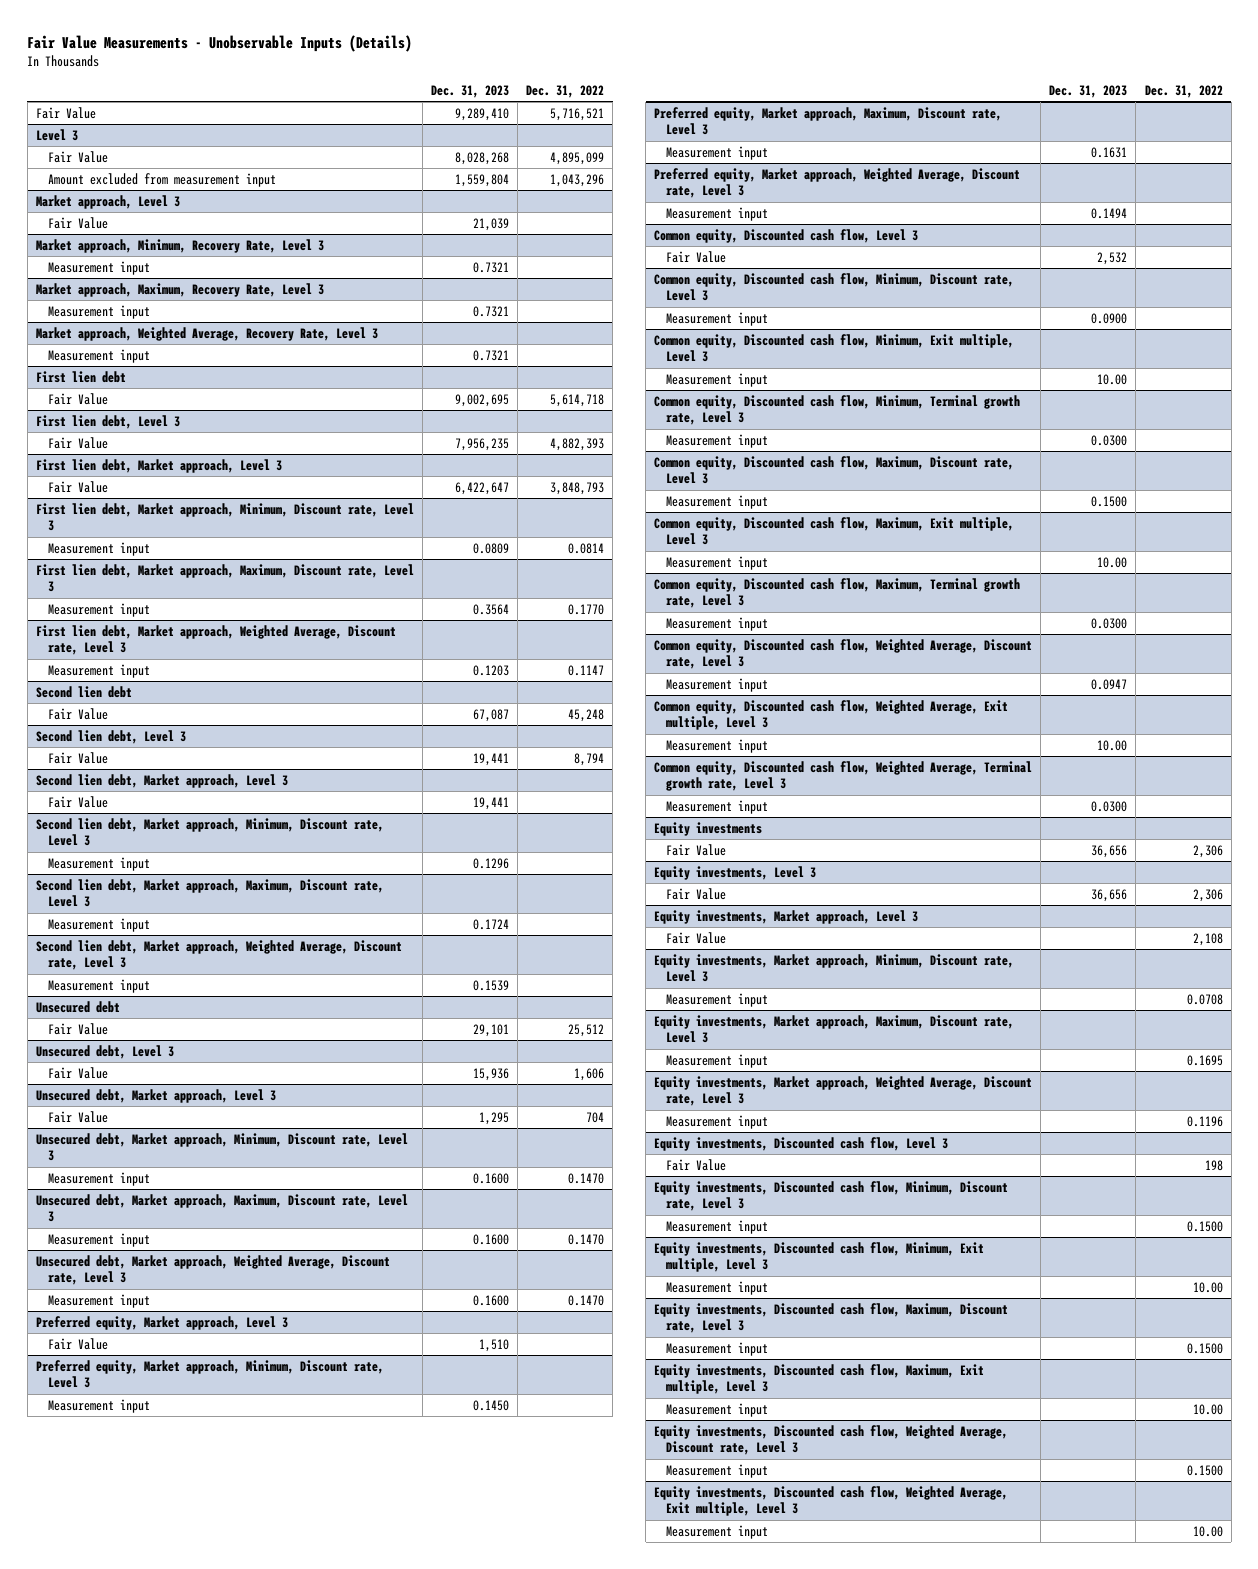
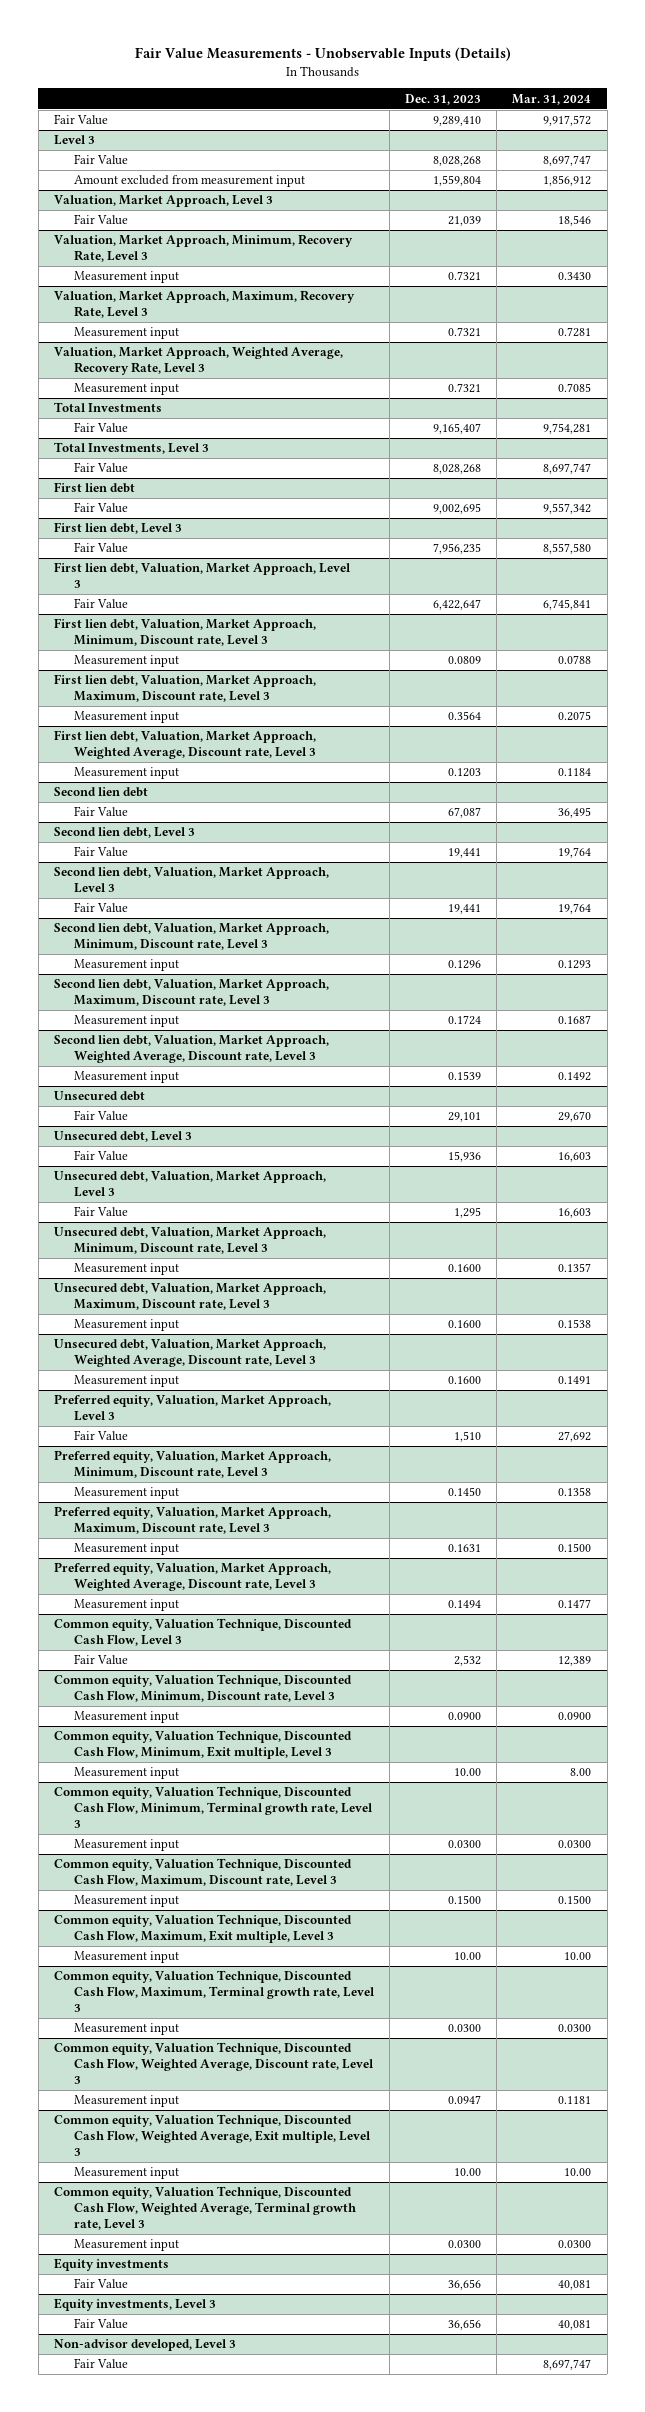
- | Dec. 31, 2023 | Dec. 31, 2022
+ | Dec. 31, 2023 | Mar. 31, 2024
- Market approach, Level 3
+ Valuation, Market Approach, Level 3
- Market approach, Minimum, Recovery Rate, Level 3
+ Valuation, Market Approach, Minimum, Recovery Rate, Level 3
- Market approach, Maximum, Recovery Rate, Level 3
+ Valuation, Market Approach, Maximum, Recovery Rate, Level 3
- Market approach, Weighted Average, Recovery Rate, Level 3
+ Valuation, Market Approach, Weighted Average, Recovery Rate, Level 3
+ Total Investments
+ Fair Value | 9,165,407 | 9,754,281
+ Total Investments, Level 3
+ Fair Value | 8,028,268 | 8,697,747
- First lien debt, Market approach, Level 3
+ First lien debt, Valuation, Market Approach, Level 3
- First lien debt, Market approach, Minimum, Discount rate, Level 3
+ First lien debt, Valuation, Market Approach, Minimum, Discount rate, Level 3
- First lien debt, Market approach, Maximum, Discount rate, Level 3
+ First lien debt, Valuation, Market Approach, Maximum, Discount rate, Level 3
- First lien debt, Market approach, Weighted Average, Discount rate, Level 3
+ First lien debt, Valuation, Market Approach, Weighted Average, Discount rate, Level 3
- Second lien debt, Market approach, Level 3
+ Second lien debt, Valuation, Market Approach, Level 3
- Second lien debt, Market approach, Minimum, Discount rate, Level 3
+ Second lien debt, Valuation, Market Approach, Minimum, Discount rate, Level 3
- Second lien debt, Market approach, Maximum, Discount rate, Level 3
+ Second lien debt, Valuation, Market Approach, Maximum, Discount rate, Level 3
- Second lien debt, Market approach, Weighted Average, Discount rate, Level 3
+ Second lien debt, Valuation, Market Approach, Weighted Average, Discount rate, Level 3
- Unsecured debt, Market approach, Level 3
+ Unsecured debt, Valuation, Market Approach, Level 3
- Unsecured debt, Market approach, Minimum, Discount rate, Level 3
+ Unsecured debt, Valuation, Market Approach, Minimum, Discount rate, Level 3
- Unsecured debt, Market approach, Maximum, Discount rate, Level 3
+ Unsecured debt, Valuation, Market Approach, Maximum, Discount rate, Level 3
- Unsecured debt, Market approach, Weighted Average, Discount rate, Level 3
+ Unsecured debt, Valuation, Market Approach, Weighted Average, Discount rate, Level 3
- Preferred equity, Market approach, Level 3
+ Preferred equity, Valuation, Market Approach, Level 3
- Preferred equity, Market approach, Minimum, Discount rate, Level 3
+ Preferred equity, Valuation, Market Approach, Minimum, Discount rate, Level 3
- Preferred equity, Market approach, Maximum, Discount rate, Level 3
+ Preferred equity, Valuation, Market Approach, Maximum, Discount rate, Level 3
- Preferred equity, Market approach, Weighted Average, Discount rate, Level 3
+ Preferred equity, Valuation, Market Approach, Weighted Average, Discount rate, Level 3
- Common equity, Discounted cash flow, Level 3
+ Common equity, Valuation Technique, Discounted Cash Flow, Level 3
- Common equity, Discounted cash flow, Minimum, Discount rate, Level 3
+ Common equity, Valuation Technique, Discounted Cash Flow, Minimum, Discount rate, Level 3
- Common equity, Discounted cash flow, Minimum, Exit multiple, Level 3
+ Common equity, Valuation Technique, Discounted Cash Flow, Minimum, Exit multiple, Level 3
- Common equity, Discounted cash flow, Minimum, Terminal growth rate, Level 3
+ Common equity, Valuation Technique, Discounted Cash Flow, Minimum, Terminal growth rate, Level 3
- Common equity, Discounted cash flow, Maximum, Discount rate, Level 3
+ Common equity, Valuation Technique, Discounted Cash Flow, Maximum, Discount rate, Level 3
- Common equity, Discounted cash flow, Maximum, Exit multiple, Level 3
+ Common equity, Valuation Technique, Discounted Cash Flow, Maximum, Exit multiple, Level 3
- Common equity, Discounted cash flow, Maximum, Terminal growth rate, Level 3
+ Common equity, Valuation Technique, Discounted Cash Flow, Maximum, Terminal growth rate, Level 3
- Common equity, Discounted cash flow, Weighted Average, Discount rate, Level 3
+ Common equity, Valuation Technique, Discounted Cash Flow, Weighted Average, Discount rate, Level 3
- Common equity, Discounted cash flow, Weighted Average, Exit multiple, Level 3
+ Common equity, Valuation Technique, Discounted Cash Flow, Weighted Average, Exit multiple, Level 3
- Common equity, Discounted cash flow, Weighted Average, Terminal growth rate, Level 3
+ Common equity, Valuation Technique, Discounted Cash Flow, Weighted Average, Terminal growth rate, Level 3
- Equity investments, Market approach, Level 3
- Fair Value | | 2,108
- Equity investments, Market approach, Minimum, Discount rate, Level 3
- Measurement input | | 0.0708
- Equity investments, Market approach, Maximum, Discount rate, Level 3
- Measurement input | | 0.1695
- Equity investments, Market approach, Weighted Average, Discount rate, Level 3
- Measurement input | | 0.1196
- Equity investments, Discounted cash flow, Level 3
+ Non-advisor developed, Level 3
- Equity investments, Discounted cash flow, Minimum, Discount rate, Level 3
- Measurement input | | 0.1500
- Equity investments, Discounted cash flow, Minimum, Exit multiple, Level 3
- Measurement input | | 10.00
- Equity investments, Discounted cash flow, Maximum, Discount rate, Level 3
- Measurement input | | 0.1500
- Equity investments, Discounted cash flow, Maximum, Exit multiple, Level 3
- Measurement input | | 10.00
- Equity investments, Discounted cash flow, Weighted Average, Discount rate, Level 3
- Measurement input | | 0.1500
- Equity investments, Discounted cash flow, Weighted Average, Exit multiple, Level 3
- Measurement input | | 10.00

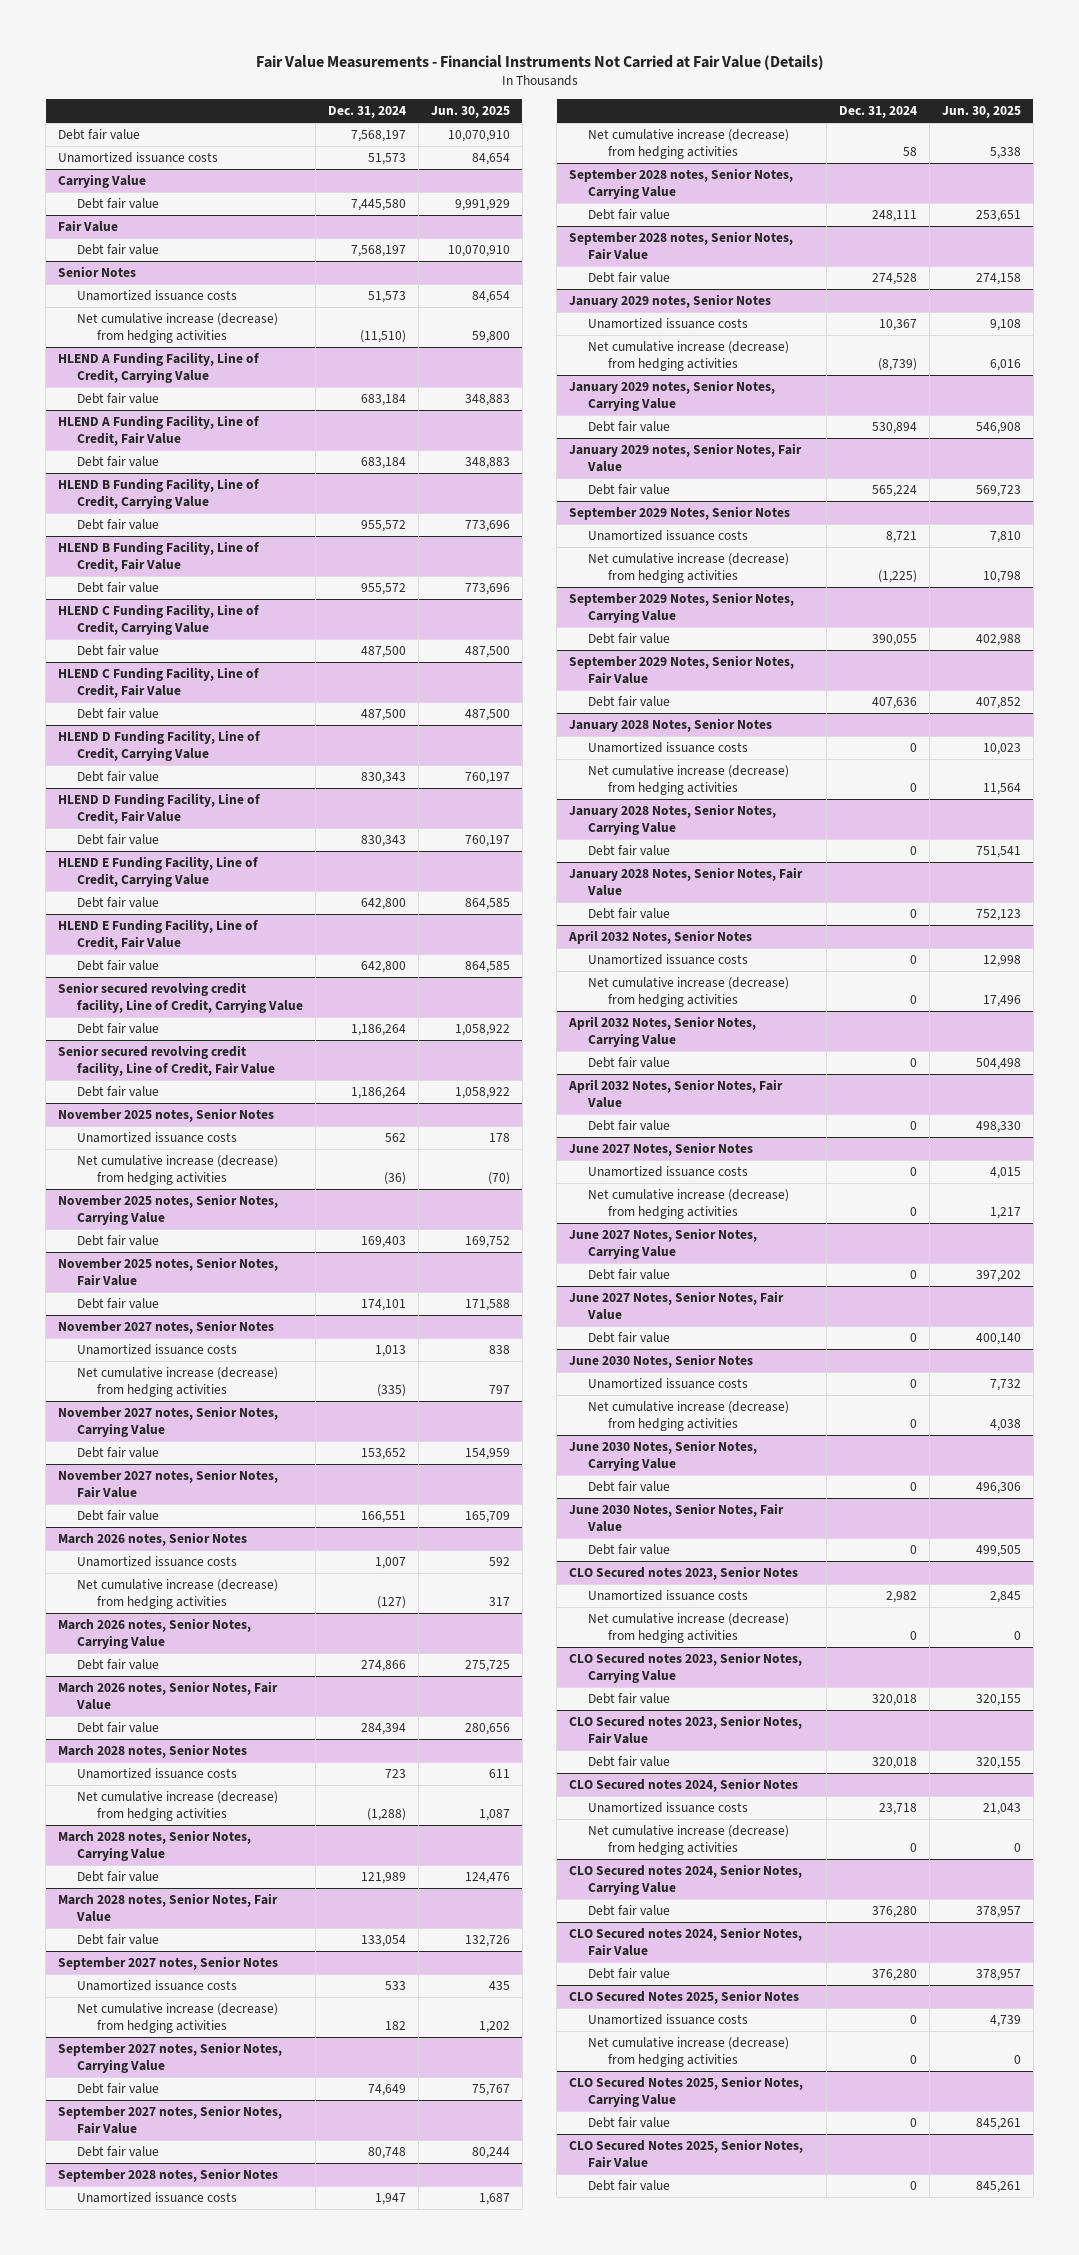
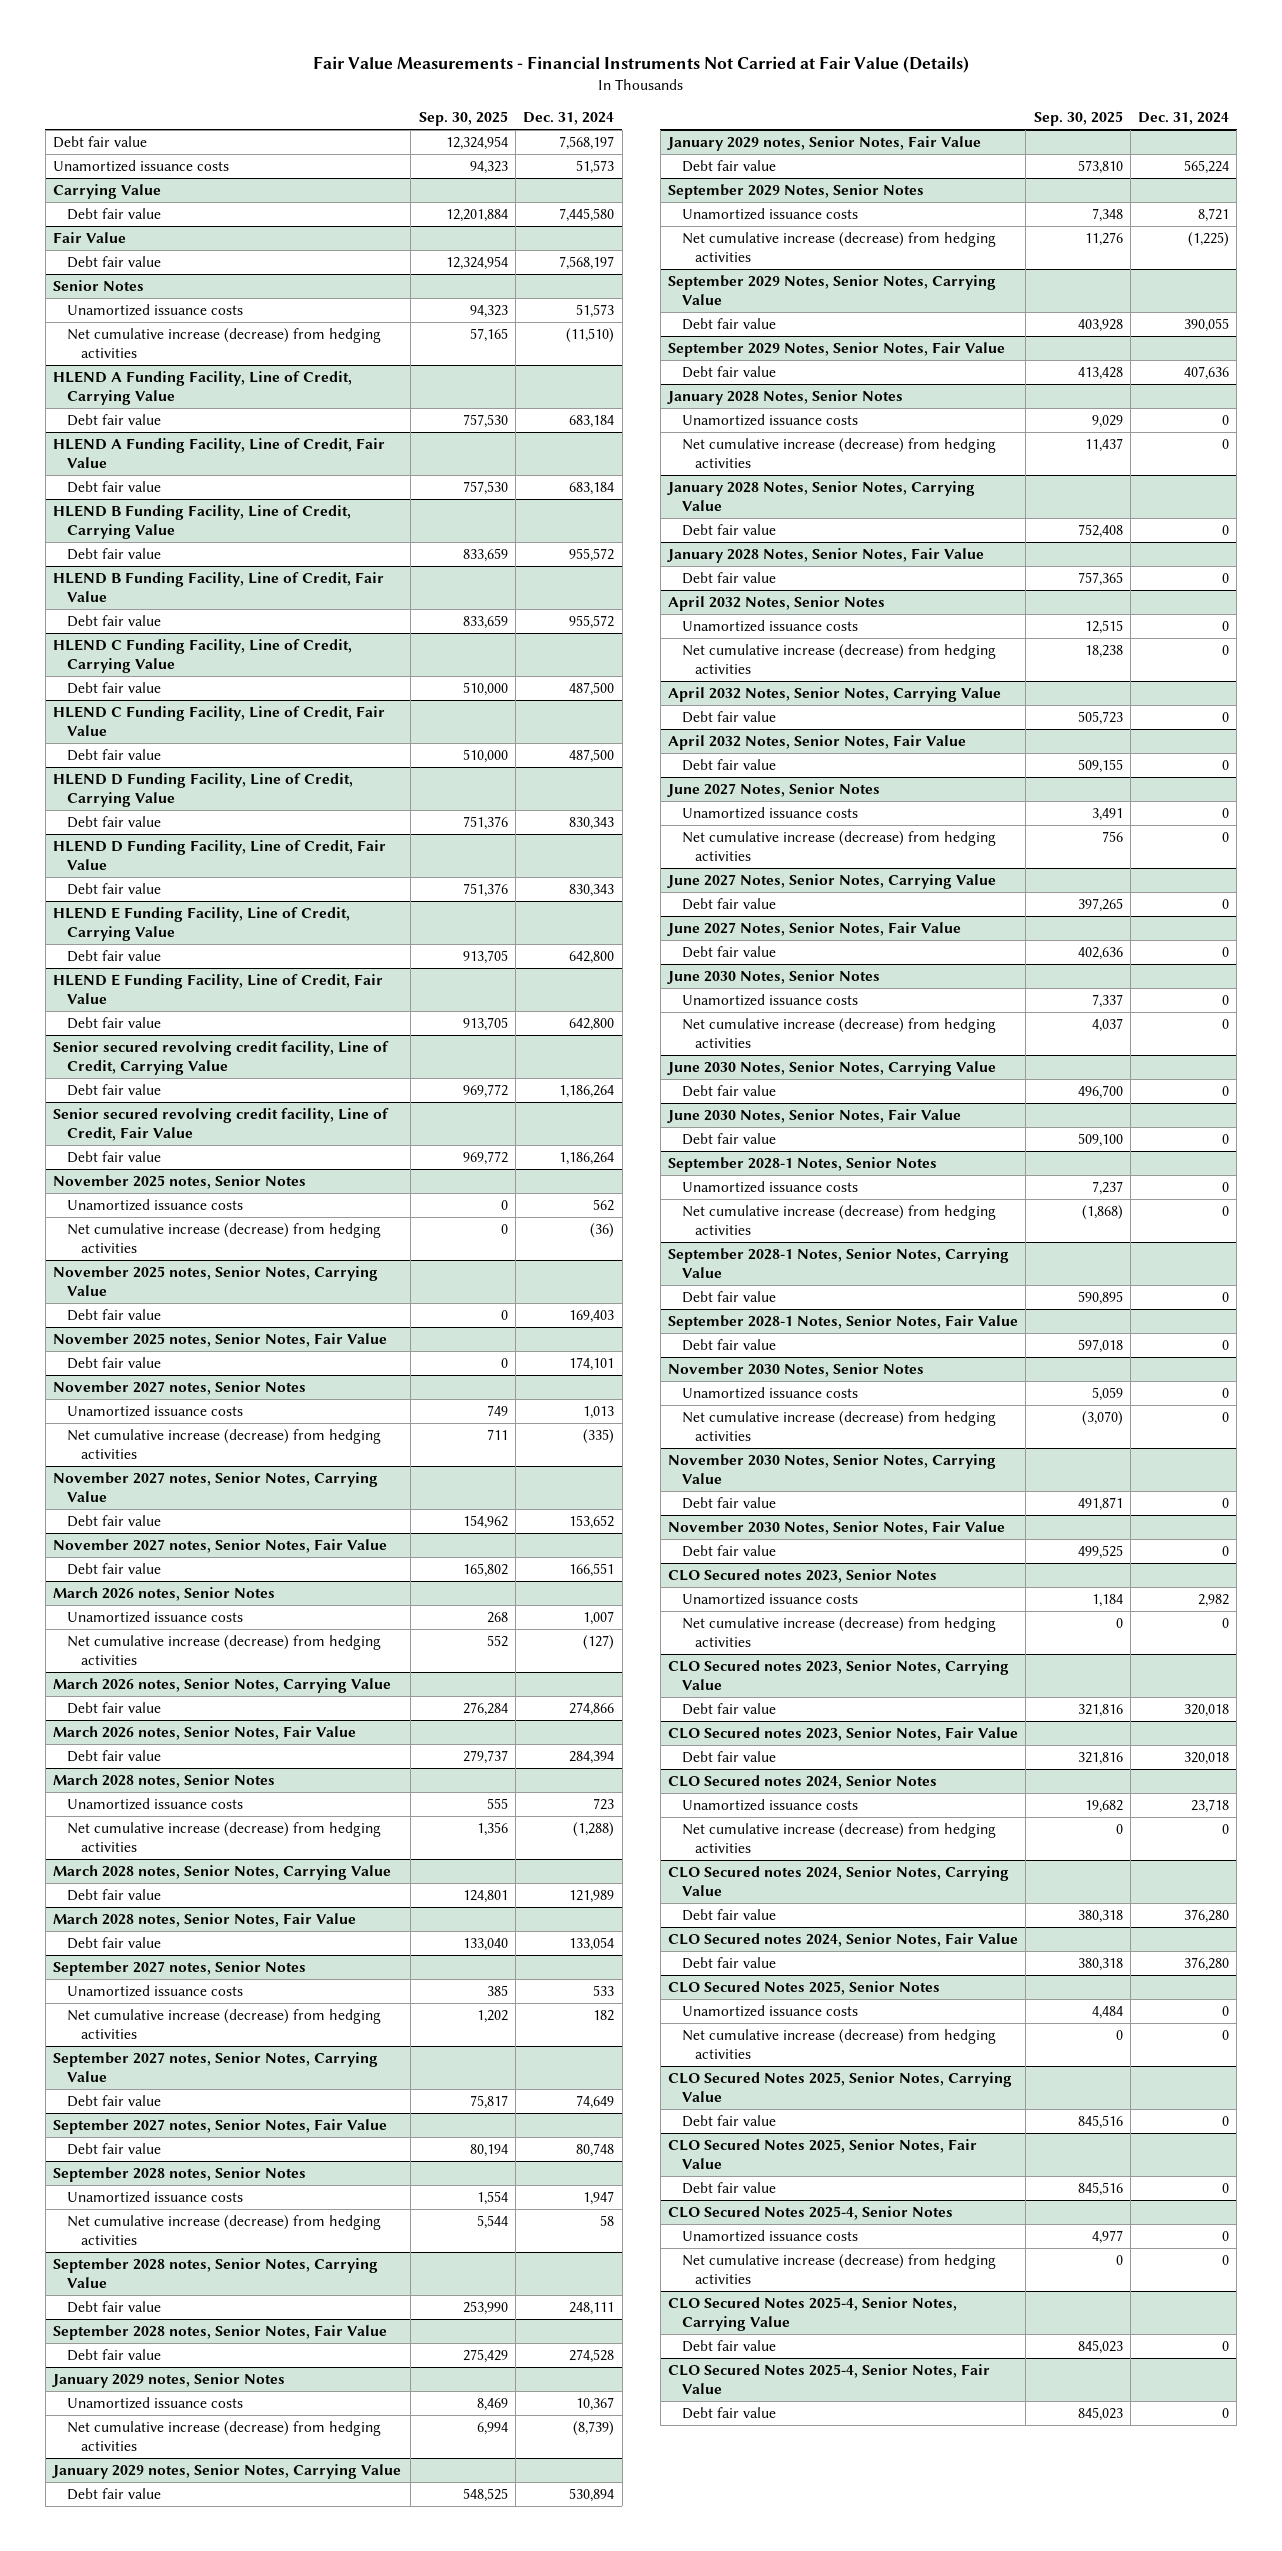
- | Dec. 31, 2024 | Jun. 30, 2025
+ | Sep. 30, 2025 | Dec. 31, 2024
+ September 2028-1 Notes, Senior Notes
+ Unamortized issuance costs | 7,237 | 0
+ Net cumulative increase (decrease) from hedging activities | (1,868) | 0
+ September 2028-1 Notes, Senior Notes, Carrying Value
+ Debt fair value | 590,895 | 0
+ September 2028-1 Notes, Senior Notes, Fair Value
+ Debt fair value | 597,018 | 0
+ November 2030 Notes, Senior Notes
+ Unamortized issuance costs | 5,059 | 0
+ Net cumulative increase (decrease) from hedging activities | (3,070) | 0
+ November 2030 Notes, Senior Notes, Carrying Value
+ Debt fair value | 491,871 | 0
+ November 2030 Notes, Senior Notes, Fair Value
+ Debt fair value | 499,525 | 0
+ CLO Secured Notes 2025-4, Senior Notes
+ Unamortized issuance costs | 4,977 | 0
+ Net cumulative increase (decrease) from hedging activities | 0 | 0
+ CLO Secured Notes 2025-4, Senior Notes, Carrying Value
+ Debt fair value | 845,023 | 0
+ CLO Secured Notes 2025-4, Senior Notes, Fair Value
+ Debt fair value | 845,023 | 0

